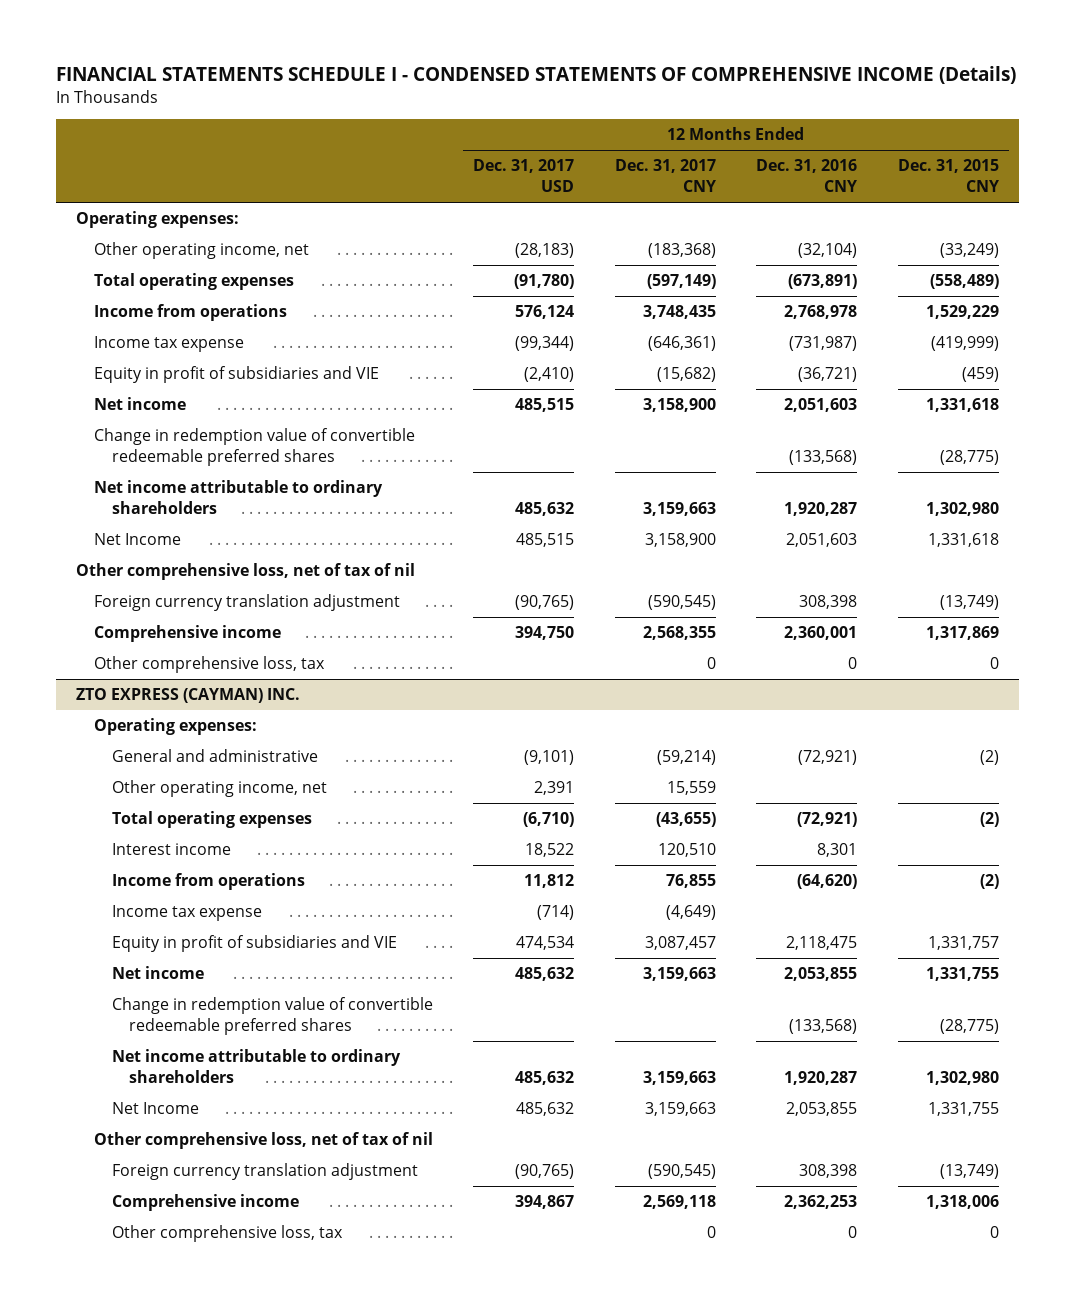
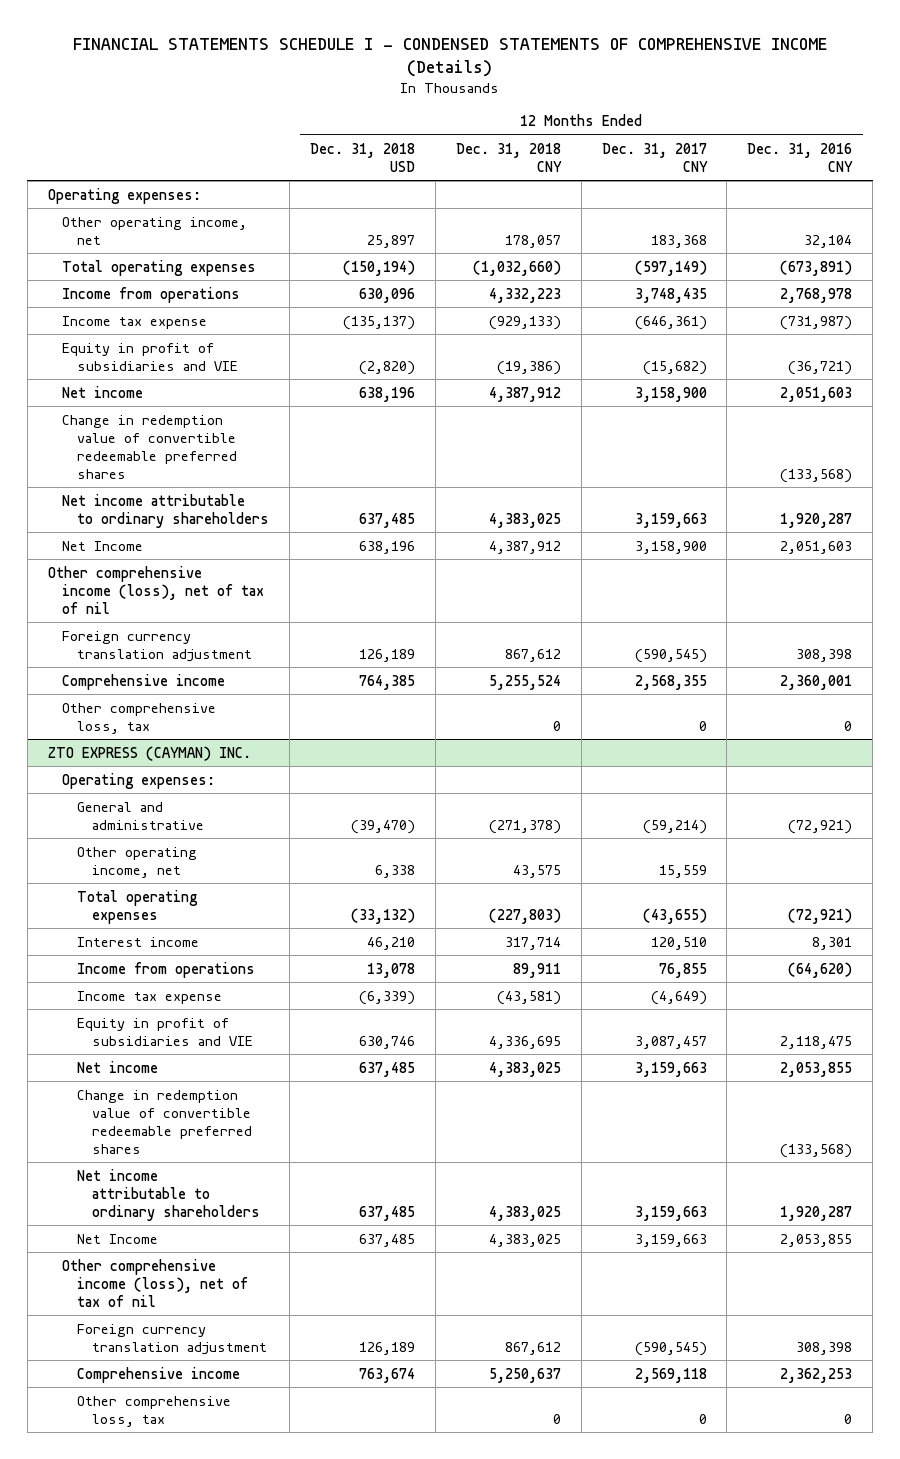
- | 12 Months Ended Dec. 31, 2017 USD | 12 Months Ended Dec. 31, 2017 CNY | 12 Months Ended Dec. 31, 2016 CNY | 12 Months Ended Dec. 31, 2015 CNY
+ | 12 Months Ended Dec. 31, 2018 USD | 12 Months Ended Dec. 31, 2018 CNY | 12 Months Ended Dec. 31, 2017 CNY | 12 Months Ended Dec. 31, 2016 CNY
- Other operating income, net | (28,183) | (183,368) | (32,104) | (33,249)
+ Other operating income, net | 25,897 | 178,057 | 183,368 | 32,104
- Other comprehensive loss, net of tax of nil
+ Other comprehensive income (loss), net of tax of nil
@ ZTO EXPRESS (CAYMAN) INC.
- Other comprehensive loss, net of tax of nil
+ Other comprehensive income (loss), net of tax of nil

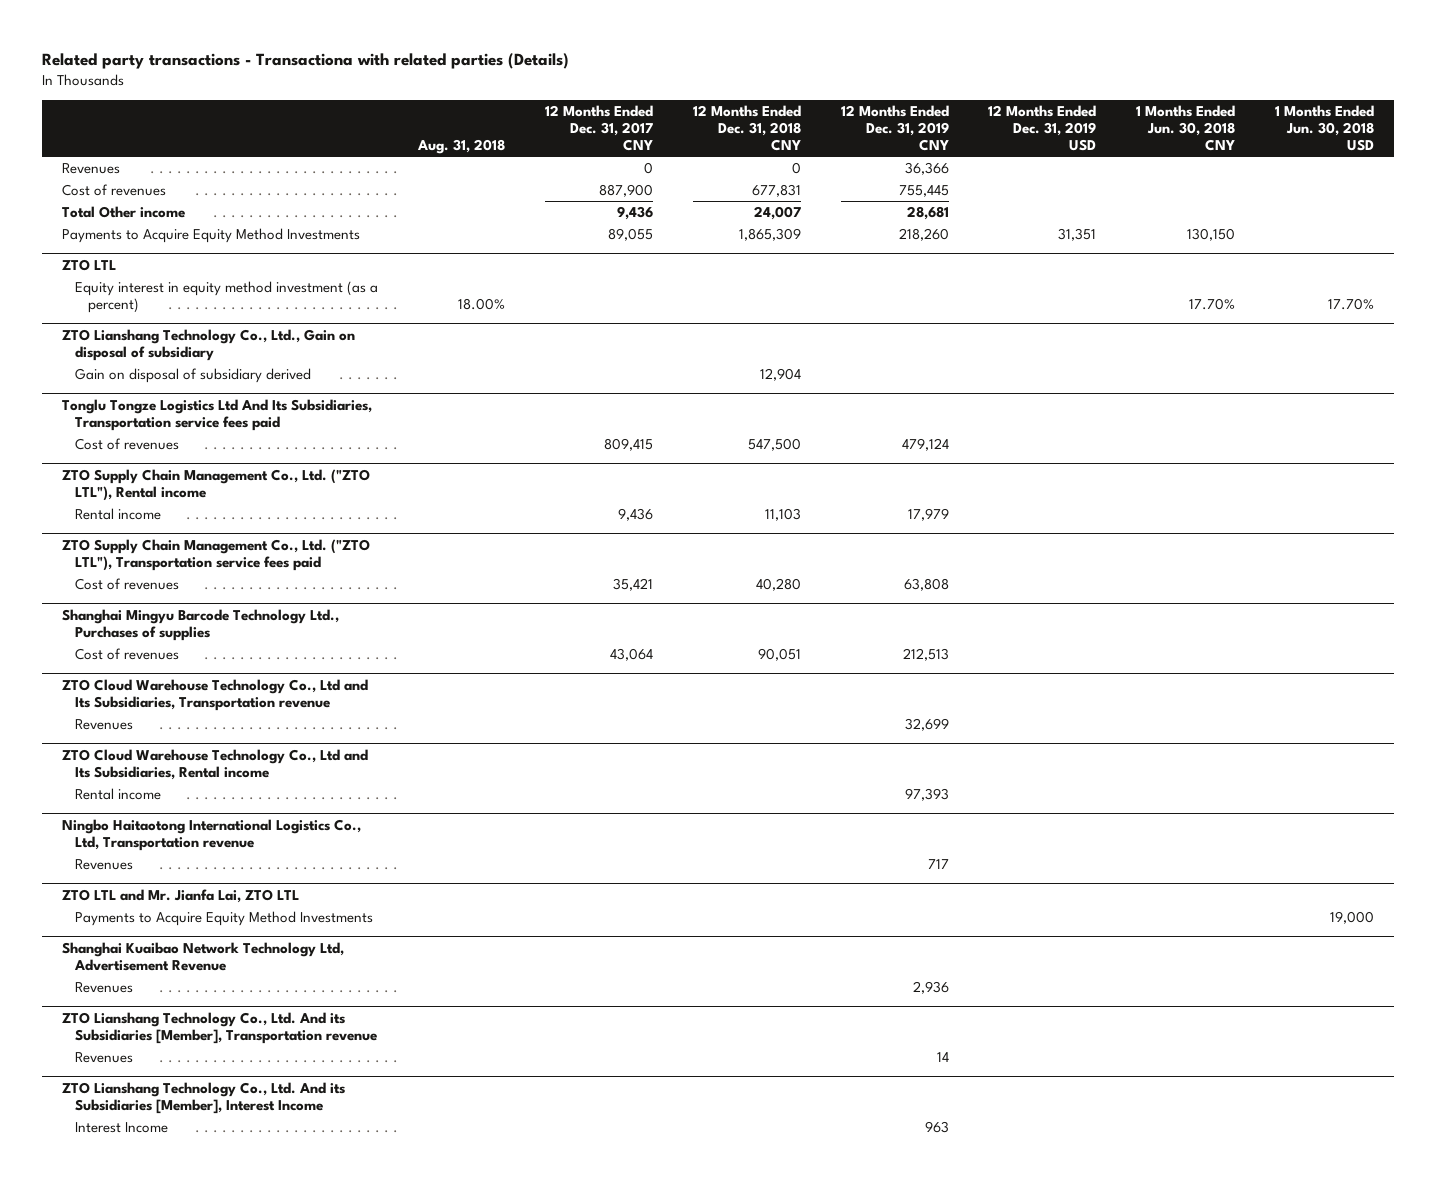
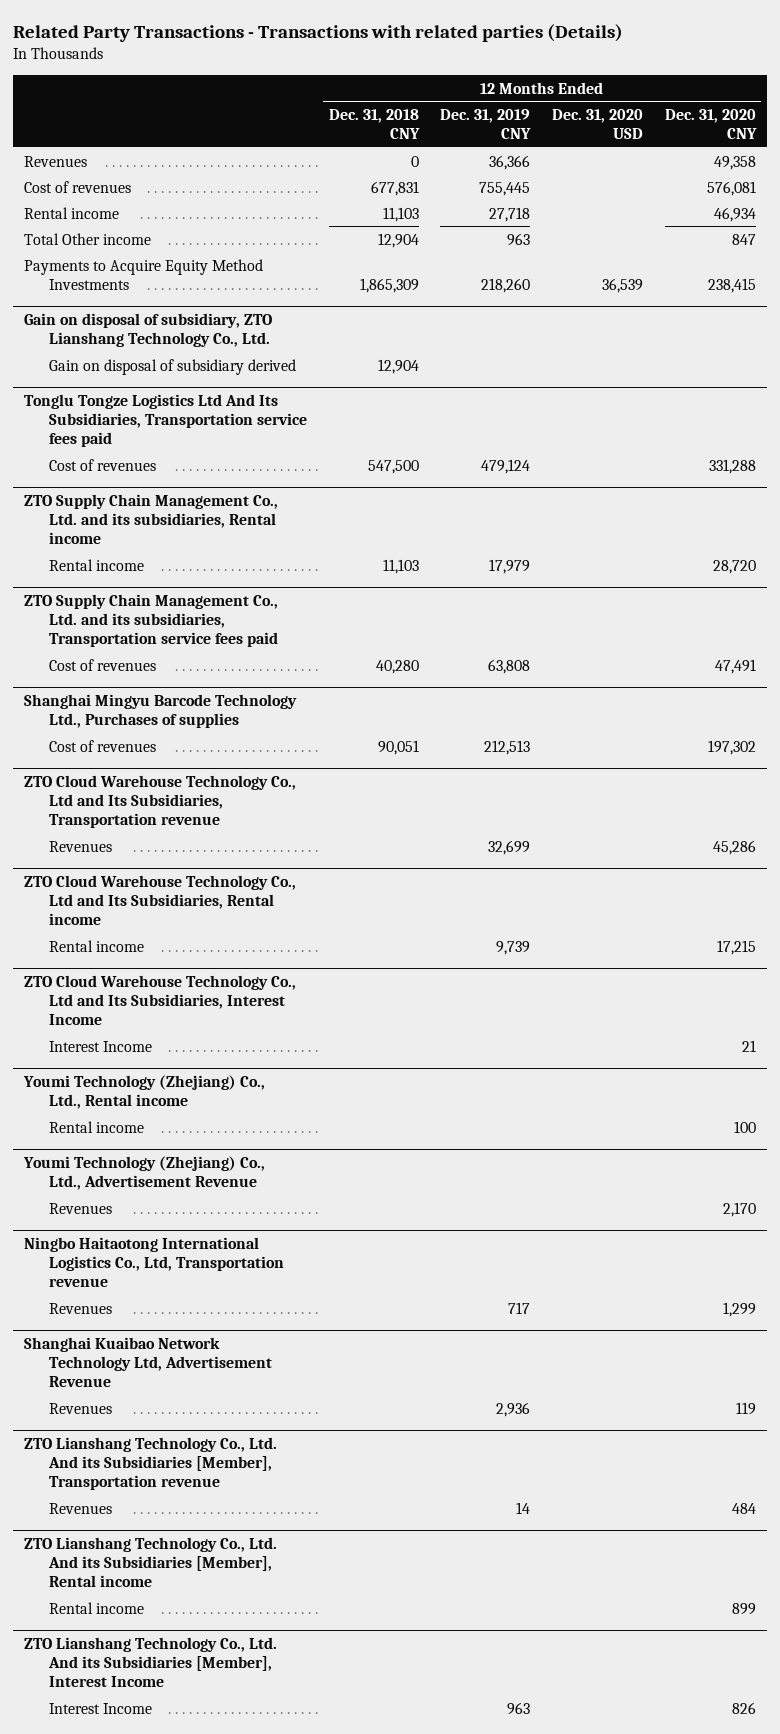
- Related party transactions - Transactiona with related parties (Details)
+ Related Party Transactions - Transactions with related parties (Details)
- | Aug. 31, 2018 | 12 Months Ended Dec. 31, 2017 CNY | 12 Months Ended Dec. 31, 2018 CNY | 12 Months Ended Dec. 31, 2019 CNY | 12 Months Ended Dec. 31, 2019 USD | 1 Months Ended Jun. 30, 2018 CNY | 1 Months Ended Jun. 30, 2018 USD
+ | 12 Months Ended Dec. 31, 2018 CNY | 12 Months Ended Dec. 31, 2019 CNY | 12 Months Ended Dec. 31, 2020 USD | 12 Months Ended Dec. 31, 2020 CNY
- Total Other income | | 9,436 | 24,007 | 28,681 | | |
+ Rental income | 11,103 | 27,718 | | 46,934
+ Total Other income | 12,904 | 963 | | 847
- ZTO LTL
- Equity interest in equity method investment (as a percent) | 18.00% | | | | | 17.70% | 17.70%
- ZTO Lianshang Technology Co., Ltd., Gain on disposal of subsidiary
+ Gain on disposal of subsidiary, ZTO Lianshang Technology Co., Ltd.
- ZTO Supply Chain Management Co., Ltd. ("ZTO LTL"), Rental income
+ ZTO Supply Chain Management Co., Ltd. and its subsidiaries, Rental income
- ZTO Supply Chain Management Co., Ltd. ("ZTO LTL"), Transportation service fees paid
+ ZTO Supply Chain Management Co., Ltd. and its subsidiaries, Transportation service fees paid
@ ZTO Cloud Warehouse Technology Co., Ltd and Its Subsidiaries, Rental income
- Rental income | | | | 97,393 | | |
+ Rental income | | 9,739 | | 17,215
+ ZTO Cloud Warehouse Technology Co., Ltd and Its Subsidiaries, Interest Income
+ Interest Income | | | | 21
+ Youmi Technology (Zhejiang) Co., Ltd., Rental income
+ Rental income | | | | 100
+ Youmi Technology (Zhejiang) Co., Ltd., Advertisement Revenue
+ Revenues | | | | 2,170
- ZTO LTL and Mr. Jianfa Lai, ZTO LTL
- Payments to Acquire Equity Method Investments | | | | | | | 19,000
+ ZTO Lianshang Technology Co., Ltd. And its Subsidiaries [Member], Rental income
+ Rental income | | | | 899

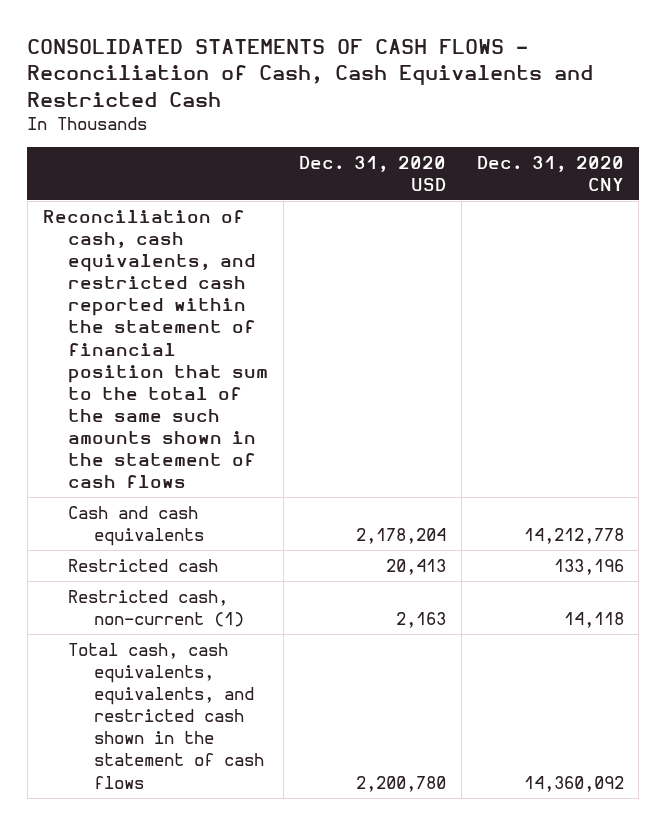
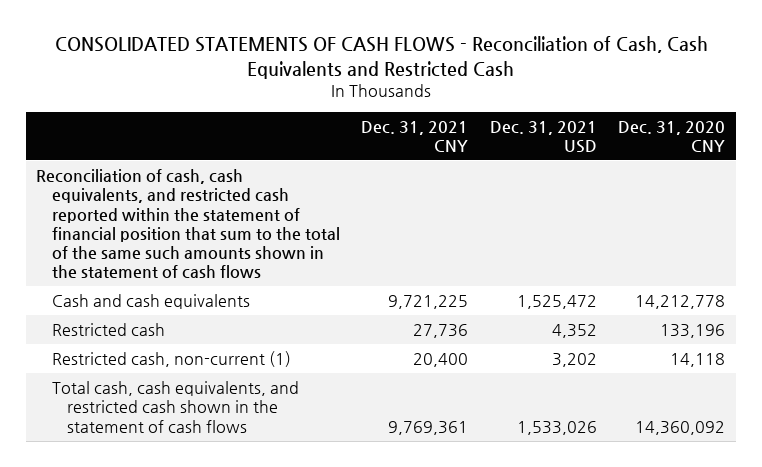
- | Dec. 31, 2020 USD | Dec. 31, 2020 CNY
+ | Dec. 31, 2021 CNY | Dec. 31, 2021 USD | Dec. 31, 2020 CNY
- Total cash, cash equivalents, equivalents, and restricted cash shown in the statement of cash flows | 2,200,780 | 14,360,092
+ Total cash, cash equivalents, and restricted cash shown in the statement of cash flows | 9,769,361 | 1,533,026 | 14,360,092

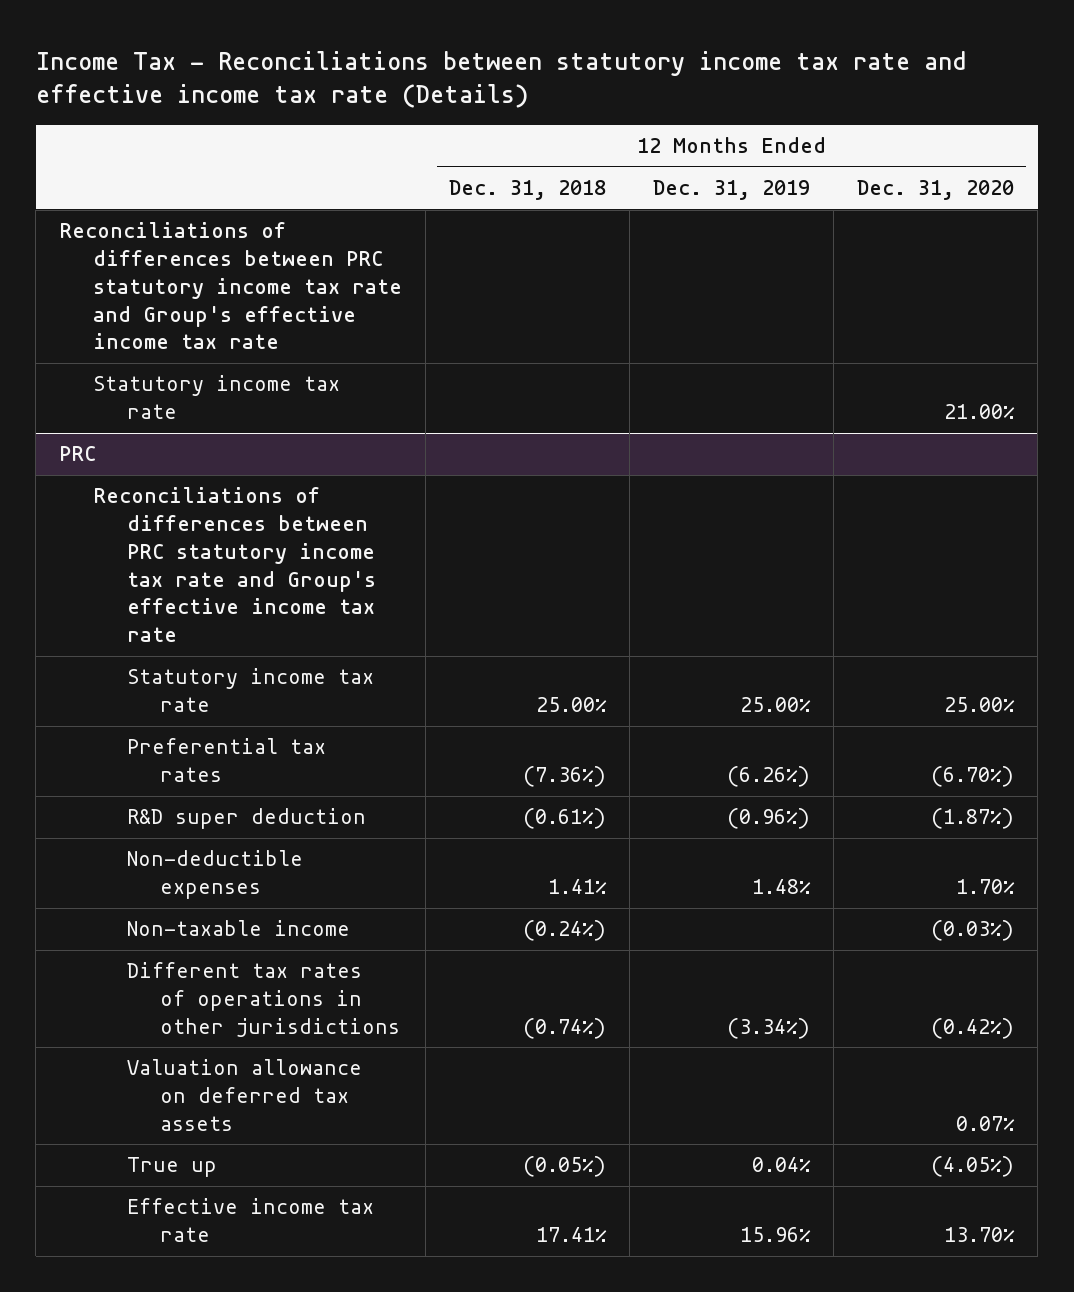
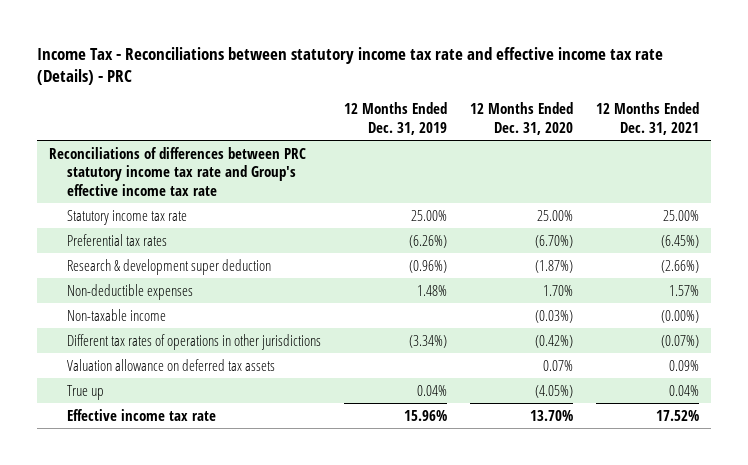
- Income Tax - Reconciliations between statutory income tax rate and effective income tax rate (Details)
+ Income Tax - Reconciliations between statutory income tax rate and effective income tax rate (Details) - PRC
- | 12 Months Ended Dec. 31, 2018 | 12 Months Ended Dec. 31, 2019 | 12 Months Ended Dec. 31, 2020
+ | 12 Months Ended Dec. 31, 2019 | 12 Months Ended Dec. 31, 2020 | 12 Months Ended Dec. 31, 2021
- Statutory income tax rate | | | 21.00%
- PRC
- Reconciliations of differences between PRC statutory income tax rate and Group's effective income tax rate
- R&D super deduction | (0.61%) | (0.96%) | (1.87%)
+ Research & development super deduction | (0.96%) | (1.87%) | (2.66%)

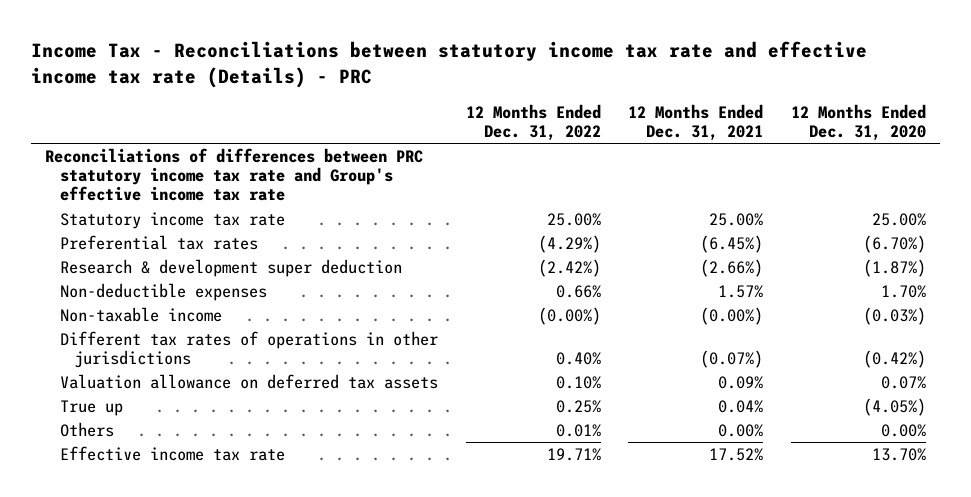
- | 12 Months Ended Dec. 31, 2019 | 12 Months Ended Dec. 31, 2020 | 12 Months Ended Dec. 31, 2021
+ | 12 Months Ended Dec. 31, 2022 | 12 Months Ended Dec. 31, 2021 | 12 Months Ended Dec. 31, 2020
+ Others | 0.01% | 0.00% | 0.00%

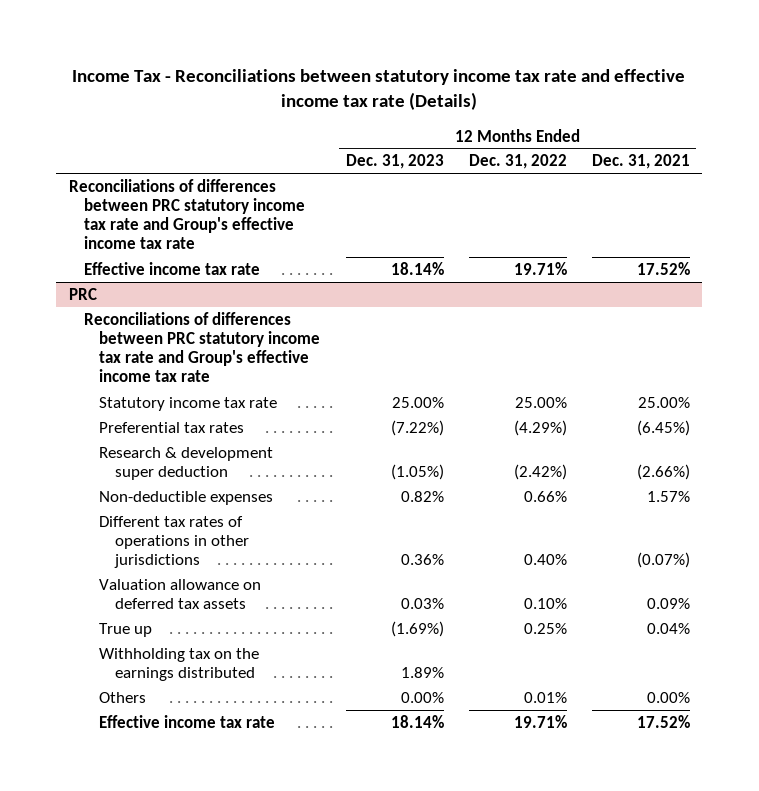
- Income Tax - Reconciliations between statutory income tax rate and effective income tax rate (Details) - PRC
+ Income Tax - Reconciliations between statutory income tax rate and effective income tax rate (Details)
- | 12 Months Ended Dec. 31, 2022 | 12 Months Ended Dec. 31, 2021 | 12 Months Ended Dec. 31, 2020
+ | 12 Months Ended Dec. 31, 2023 | 12 Months Ended Dec. 31, 2022 | 12 Months Ended Dec. 31, 2021
+ Effective income tax rate | 18.14% | 19.71% | 17.52%
+ PRC
+ Reconciliations of differences between PRC statutory income tax rate and Group's effective income tax rate
- Non-taxable income | (0.00%) | (0.00%) | (0.03%)
+ Withholding tax on the earnings distributed | 1.89% | |

